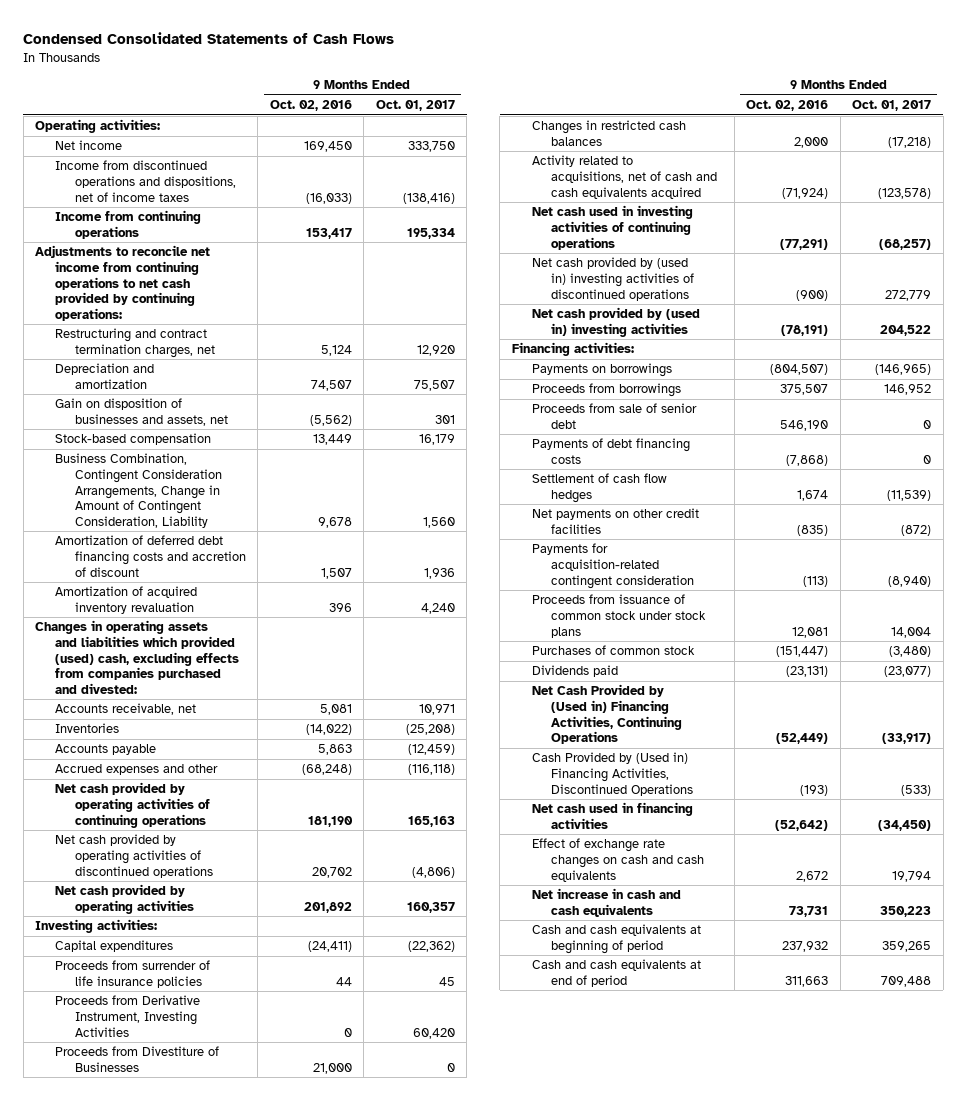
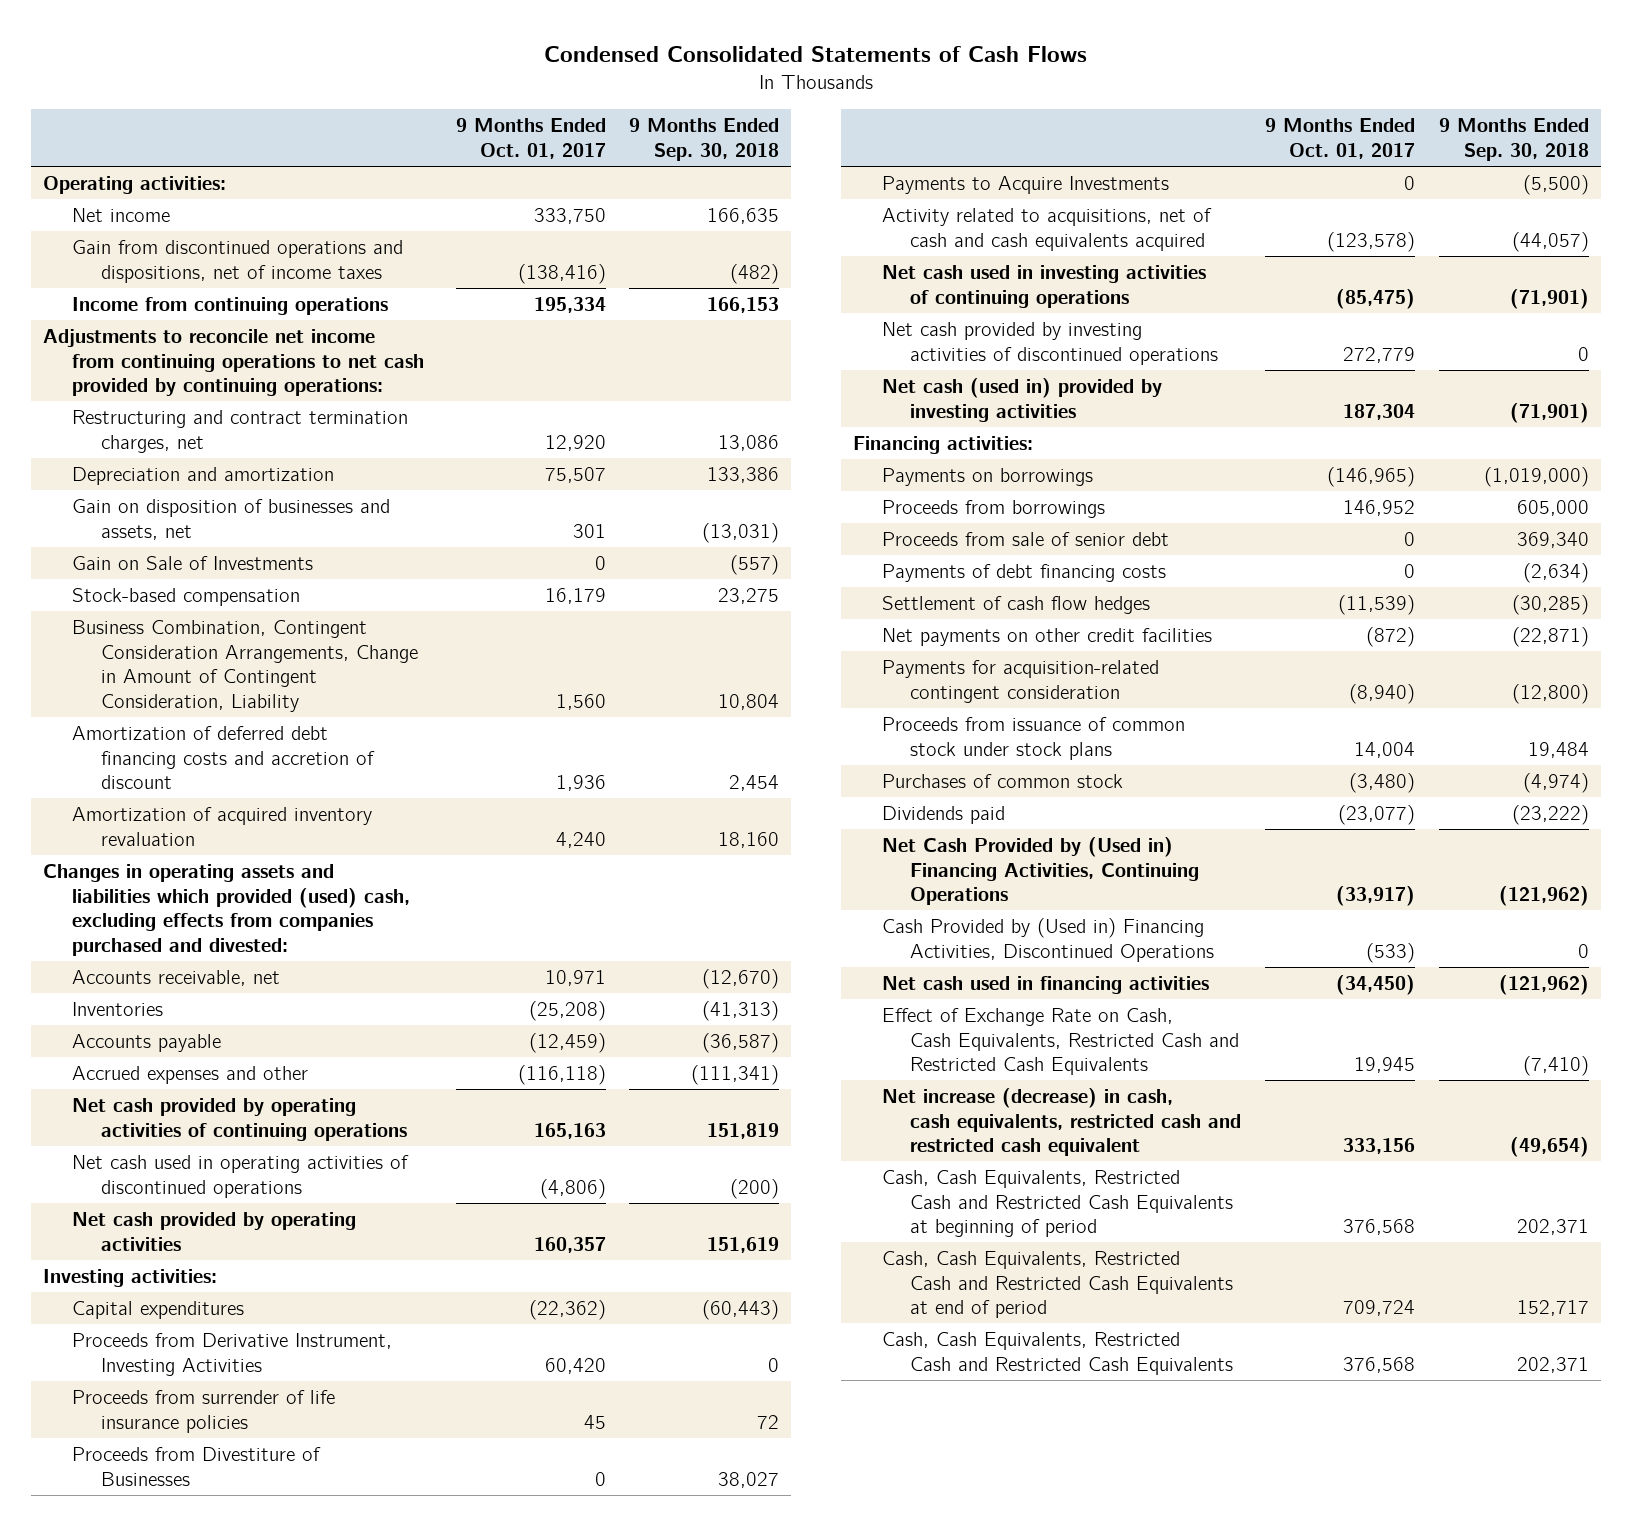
- | 9 Months Ended Oct. 02, 2016 | 9 Months Ended Oct. 01, 2017
+ | 9 Months Ended Oct. 01, 2017 | 9 Months Ended Sep. 30, 2018
- Income from discontinued operations and dispositions, net of income taxes | (16,033) | (138,416)
+ Gain from discontinued operations and dispositions, net of income taxes | (138,416) | (482)
+ Gain on Sale of Investments | 0 | (557)
- Net cash provided by operating activities of discontinued operations | 20,702 | (4,806)
+ Net cash used in operating activities of discontinued operations | (4,806) | (200)
moved down: Proceeds from surrender of life insurance policies | 45 | 72
- Changes in restricted cash balances | 2,000 | (17,218)
+ Payments to Acquire Investments | 0 | (5,500)
- Net cash used in investing activities of continuing operations | (77,291) | (68,257)
- Net cash provided by (used in) investing activities of discontinued operations | (900) | 272,779
- Net cash provided by (used in) investing activities | (78,191) | 204,522
+ Net cash used in investing activities of continuing operations | (85,475) | (71,901)
+ Net cash provided by investing activities of discontinued operations | 272,779 | 0
+ Net cash (used in) provided by investing activities | 187,304 | (71,901)
- Effect of exchange rate changes on cash and cash equivalents | 2,672 | 19,794
- Net increase in cash and cash equivalents | 73,731 | 350,223
- Cash and cash equivalents at beginning of period | 237,932 | 359,265
- Cash and cash equivalents at end of period | 311,663 | 709,488
+ Effect of Exchange Rate on Cash, Cash Equivalents, Restricted Cash and Restricted Cash Equivalents | 19,945 | (7,410)
+ Net increase (decrease) in cash, cash equivalents, restricted cash and restricted cash equivalent | 333,156 | (49,654)
+ Cash, Cash Equivalents, Restricted Cash and Restricted Cash Equivalents at beginning of period | 376,568 | 202,371
+ Cash, Cash Equivalents, Restricted Cash and Restricted Cash Equivalents at end of period | 709,724 | 152,717
+ Cash, Cash Equivalents, Restricted Cash and Restricted Cash Equivalents | 376,568 | 202,371

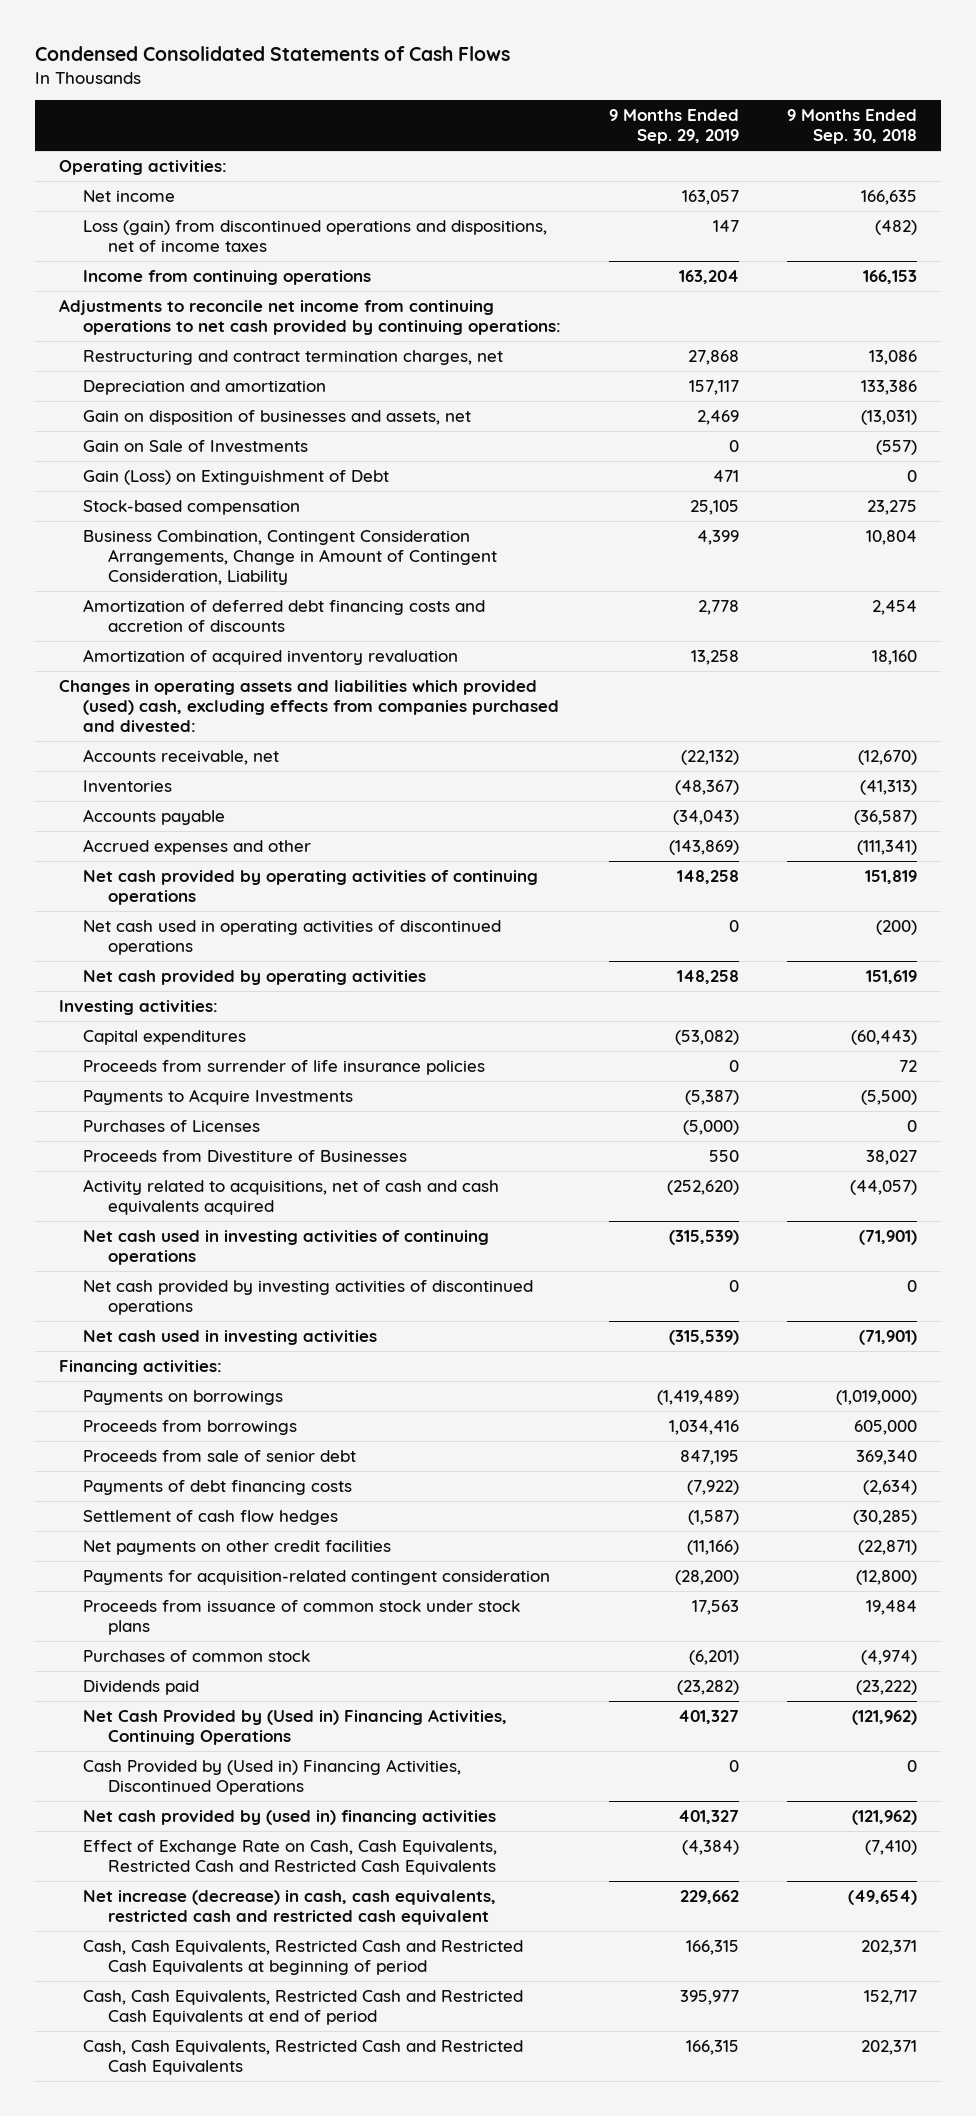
- | 9 Months Ended Oct. 01, 2017 | 9 Months Ended Sep. 30, 2018
+ | 9 Months Ended Sep. 29, 2019 | 9 Months Ended Sep. 30, 2018
- Gain from discontinued operations and dispositions, net of income taxes | (138,416) | (482)
+ Loss (gain) from discontinued operations and dispositions, net of income taxes | 147 | (482)
+ Gain (Loss) on Extinguishment of Debt | 471 | 0
- Amortization of deferred debt financing costs and accretion of discount | 1,936 | 2,454
+ Amortization of deferred debt financing costs and accretion of discounts | 2,778 | 2,454
- Proceeds from Derivative Instrument, Investing Activities | 60,420 | 0
+ Purchases of Licenses | (5,000) | 0
moved down: Proceeds from Divestiture of Businesses | 550 | 38,027
- Net cash (used in) provided by investing activities | 187,304 | (71,901)
+ Net cash used in investing activities | (315,539) | (71,901)
- Net cash used in financing activities | (34,450) | (121,962)
+ Net cash provided by (used in) financing activities | 401,327 | (121,962)

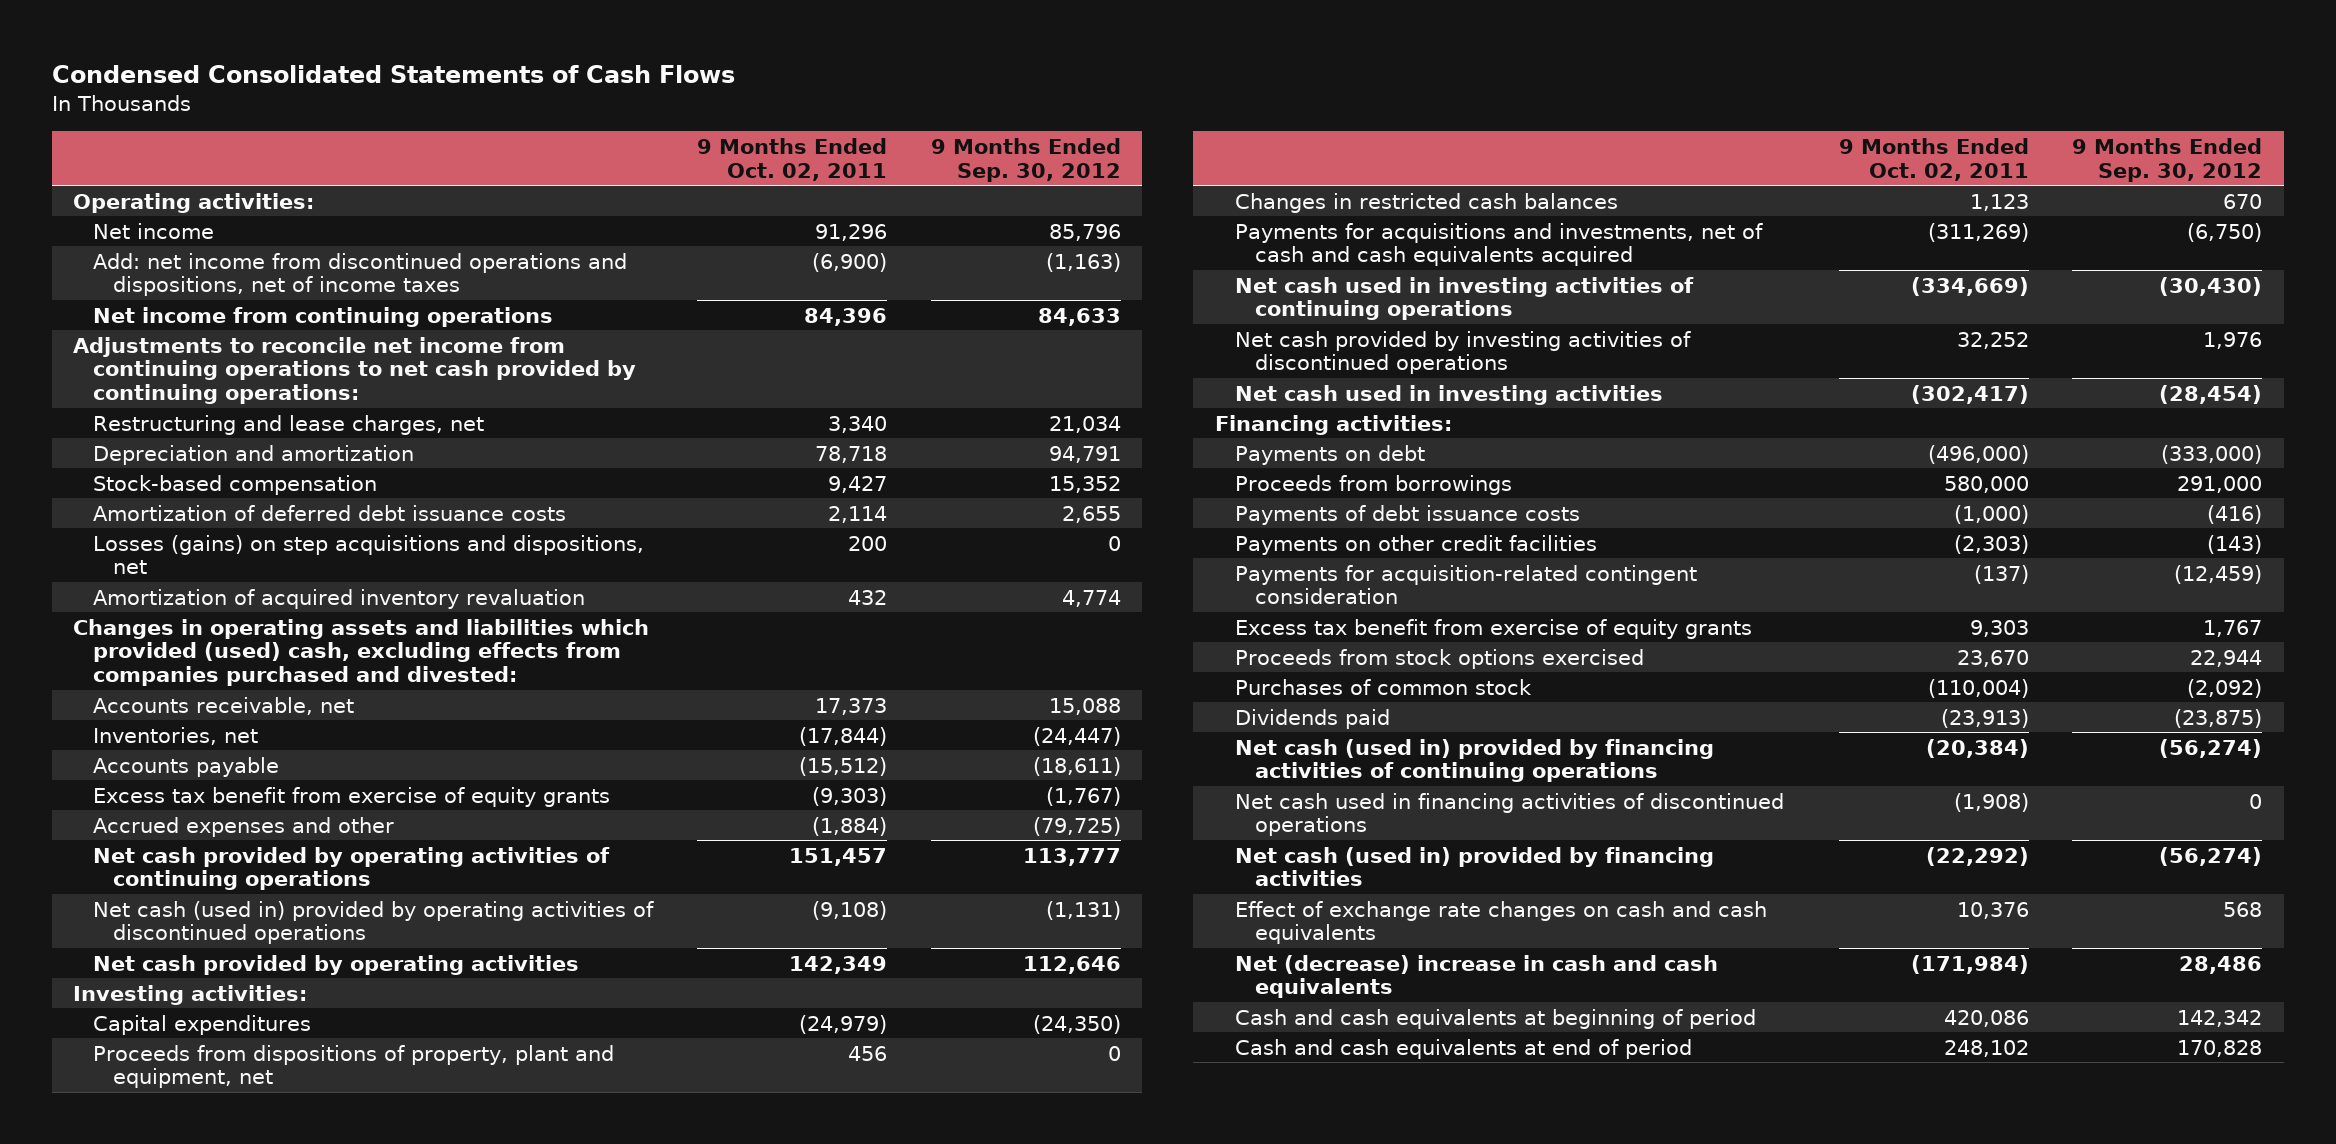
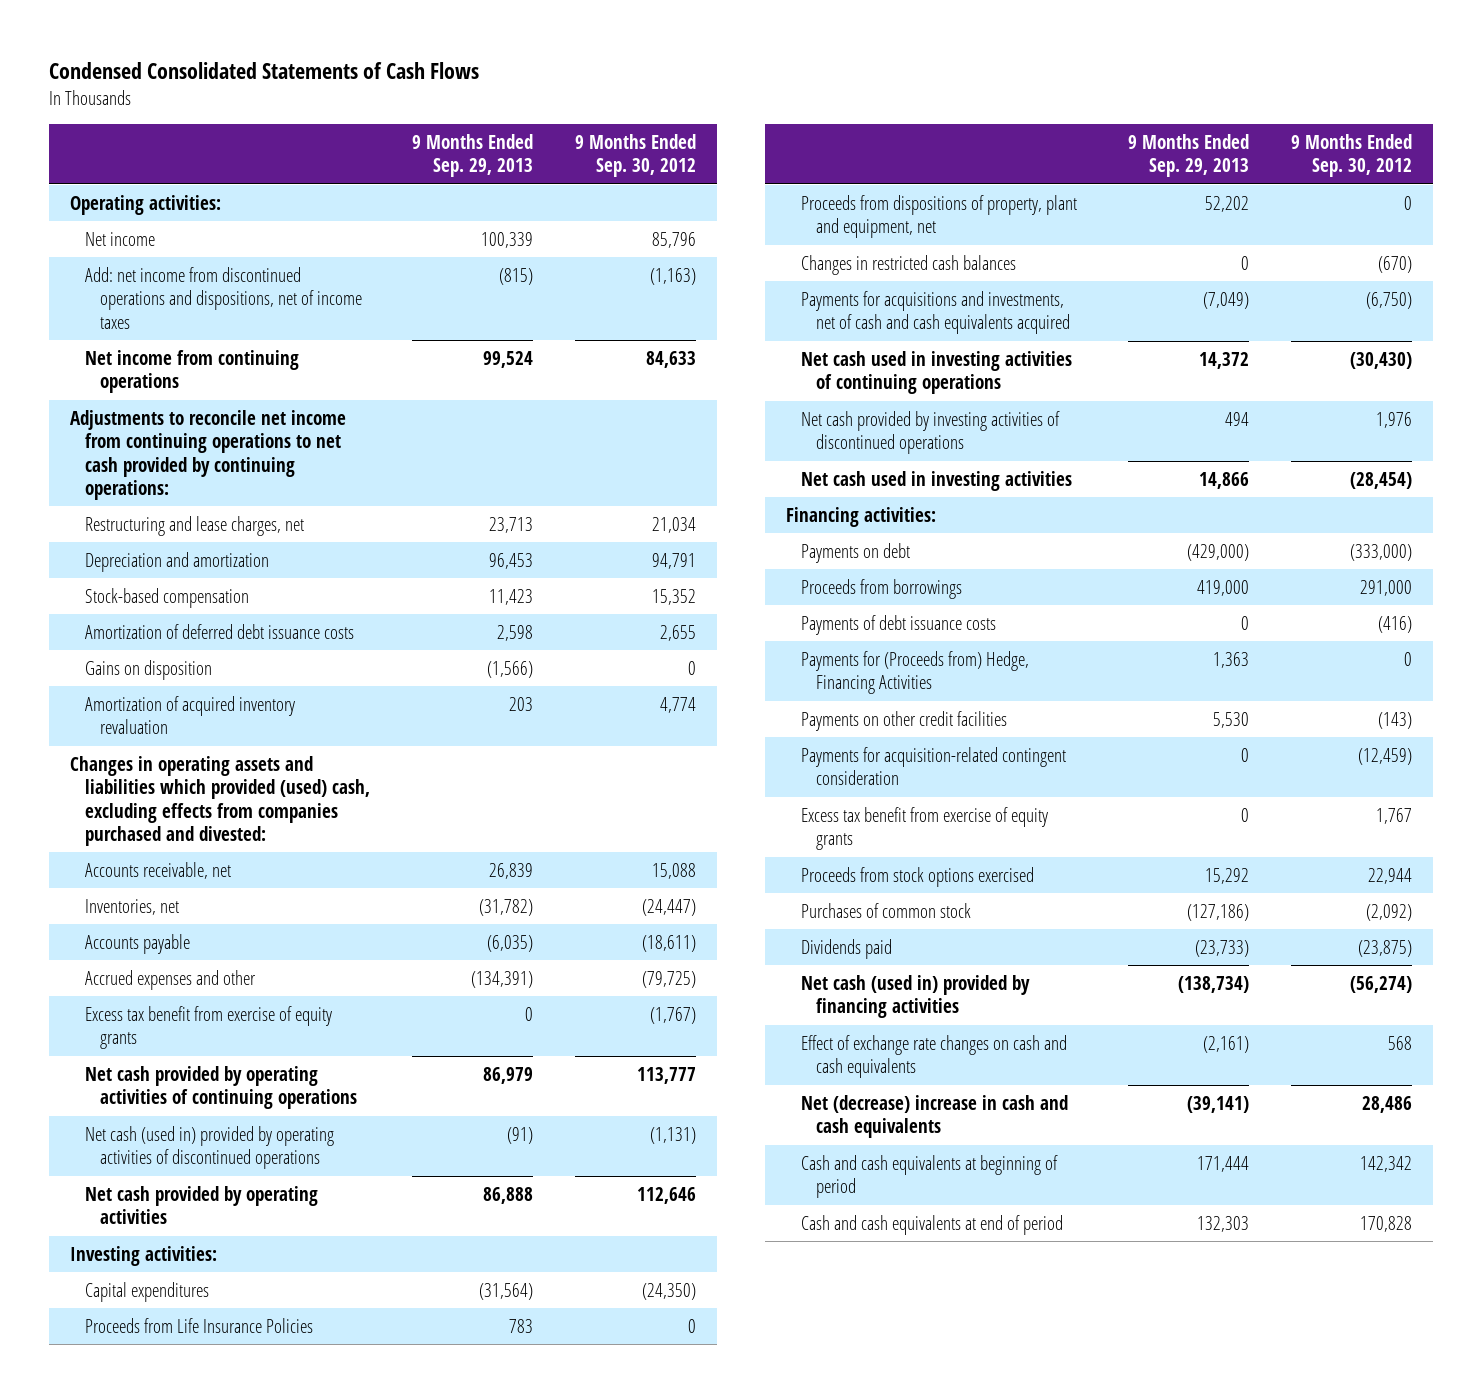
- | 9 Months Ended Oct. 02, 2011 | 9 Months Ended Sep. 30, 2012
+ | 9 Months Ended Sep. 29, 2013 | 9 Months Ended Sep. 30, 2012
- Losses (gains) on step acquisitions and dispositions, net | 200 | 0
+ Gains on disposition | (1,566) | 0
moved down: Excess tax benefit from exercise of equity grants | 0 | (1,767)
+ Proceeds from Life Insurance Policies | 783 | 0
- Changes in restricted cash balances | 1,123 | 670
+ Changes in restricted cash balances | 0 | (670)
+ Payments for (Proceeds from) Hedge, Financing Activities | 1,363 | 0
- Net cash (used in) provided by financing activities of continuing operations | (20,384) | (56,274)
- Net cash used in financing activities of discontinued operations | (1,908) | 0

